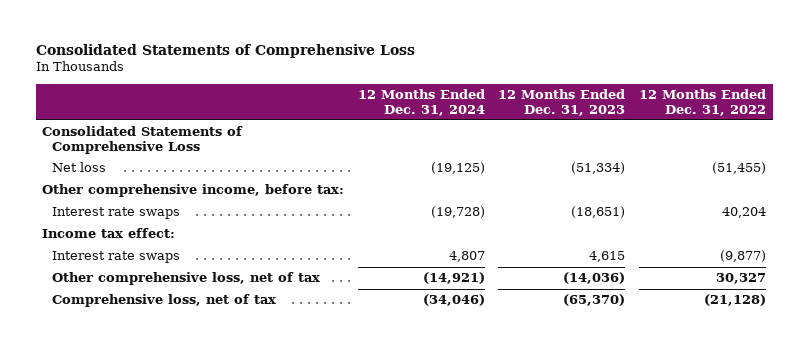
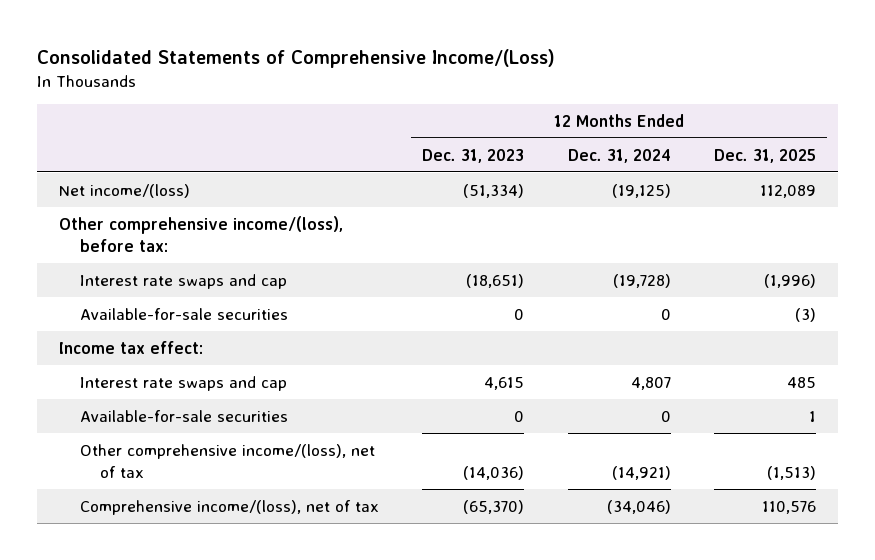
- Consolidated Statements of Comprehensive Loss
+ Consolidated Statements of Comprehensive Income/(Loss)
- | 12 Months Ended Dec. 31, 2024 | 12 Months Ended Dec. 31, 2023 | 12 Months Ended Dec. 31, 2022
+ | 12 Months Ended Dec. 31, 2023 | 12 Months Ended Dec. 31, 2024 | 12 Months Ended Dec. 31, 2025
- Consolidated Statements of Comprehensive Loss
- Net loss | (19,125) | (51,334) | (51,455)
- Other comprehensive income, before tax:
- Interest rate swaps | (19,728) | (18,651) | 40,204
+ Net income/(loss) | (51,334) | (19,125) | 112,089
+ Other comprehensive income/(loss), before tax:
+ Interest rate swaps and cap | (18,651) | (19,728) | (1,996)
+ Available-for-sale securities | 0 | 0 | (3)
- Interest rate swaps | 4,807 | 4,615 | (9,877)
- Other comprehensive loss, net of tax | (14,921) | (14,036) | 30,327
- Comprehensive loss, net of tax | (34,046) | (65,370) | (21,128)
+ Interest rate swaps and cap | 4,615 | 4,807 | 485
+ Available-for-sale securities | 0 | 0 | 1
+ Other comprehensive income/(loss), net of tax | (14,036) | (14,921) | (1,513)
+ Comprehensive income/(loss), net of tax | (65,370) | (34,046) | 110,576

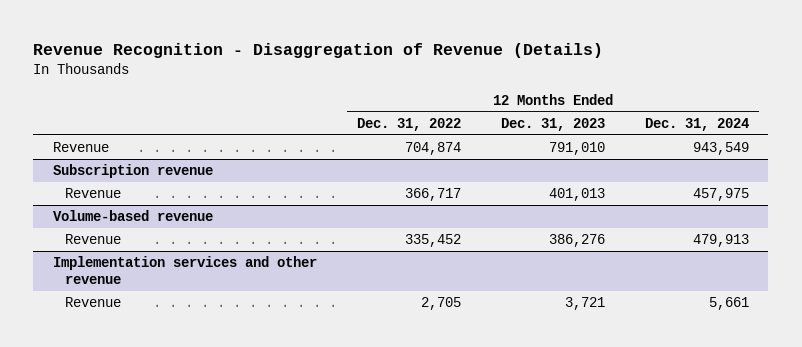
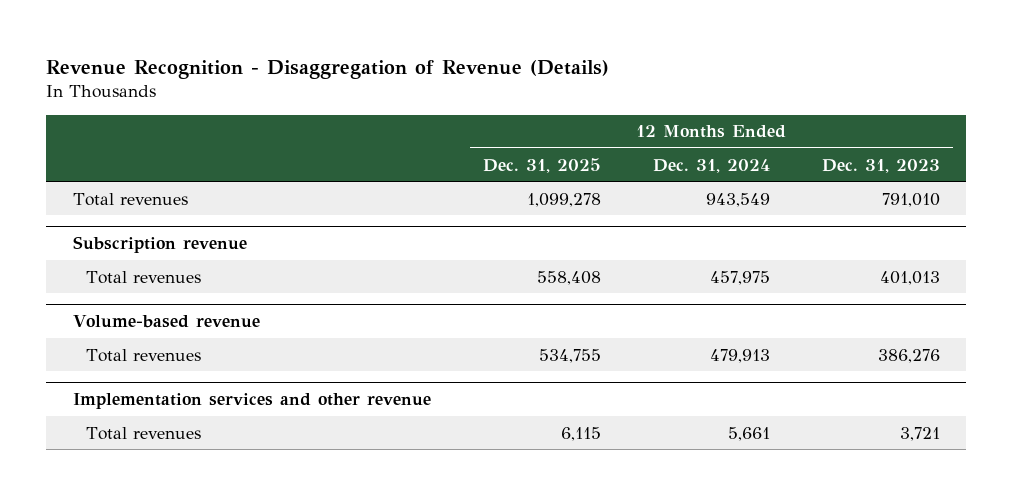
- | 12 Months Ended Dec. 31, 2022 | 12 Months Ended Dec. 31, 2023 | 12 Months Ended Dec. 31, 2024
+ | 12 Months Ended Dec. 31, 2025 | 12 Months Ended Dec. 31, 2024 | 12 Months Ended Dec. 31, 2023
- Revenue | 704,874 | 791,010 | 943,549
+ Total revenues | 1,099,278 | 943,549 | 791,010
@ Subscription revenue
- Revenue | 366,717 | 401,013 | 457,975
+ Total revenues | 558,408 | 457,975 | 401,013
@ Volume-based revenue
- Revenue | 335,452 | 386,276 | 479,913
+ Total revenues | 534,755 | 479,913 | 386,276
@ Implementation services and other revenue
- Revenue | 2,705 | 3,721 | 5,661
+ Total revenues | 6,115 | 5,661 | 3,721

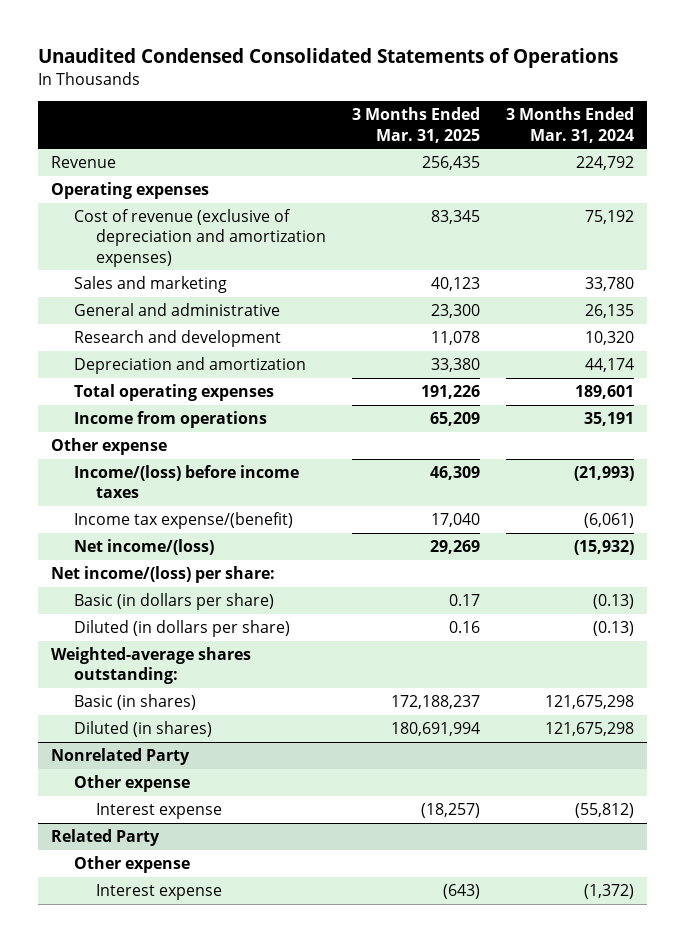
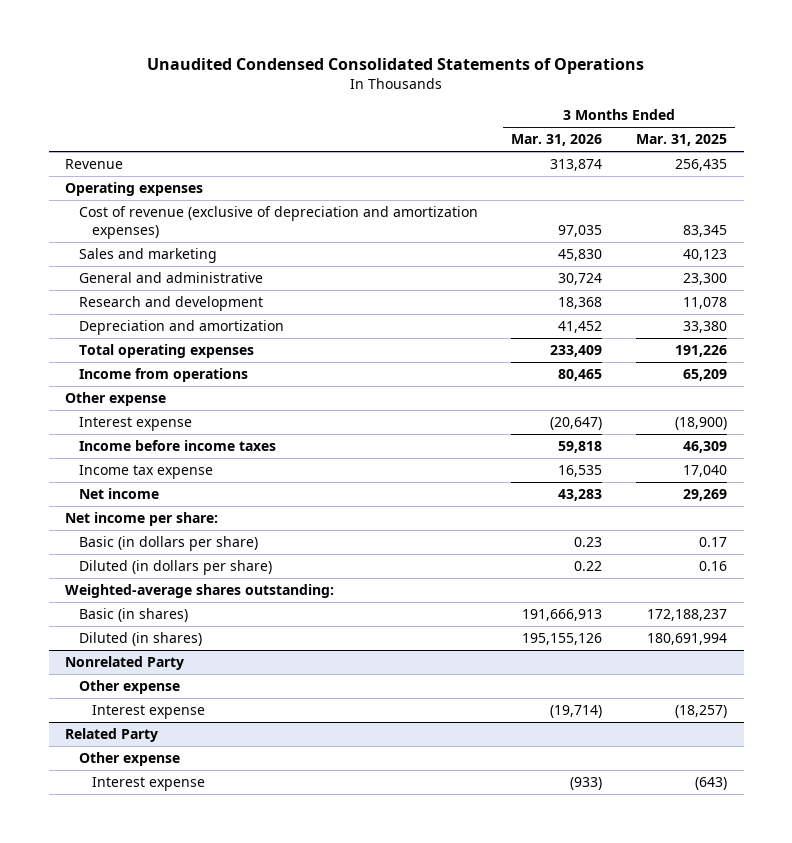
- | 3 Months Ended Mar. 31, 2025 | 3 Months Ended Mar. 31, 2024
+ | 3 Months Ended Mar. 31, 2026 | 3 Months Ended Mar. 31, 2025
- Income/(loss) before income taxes | 46,309 | (21,993)
- Income tax expense/(benefit) | 17,040 | (6,061)
- Net income/(loss) | 29,269 | (15,932)
- Net income/(loss) per share:
+ Interest expense | (20,647) | (18,900)
+ Income before income taxes | 59,818 | 46,309
+ Income tax expense | 16,535 | 17,040
+ Net income | 43,283 | 29,269
+ Net income per share:

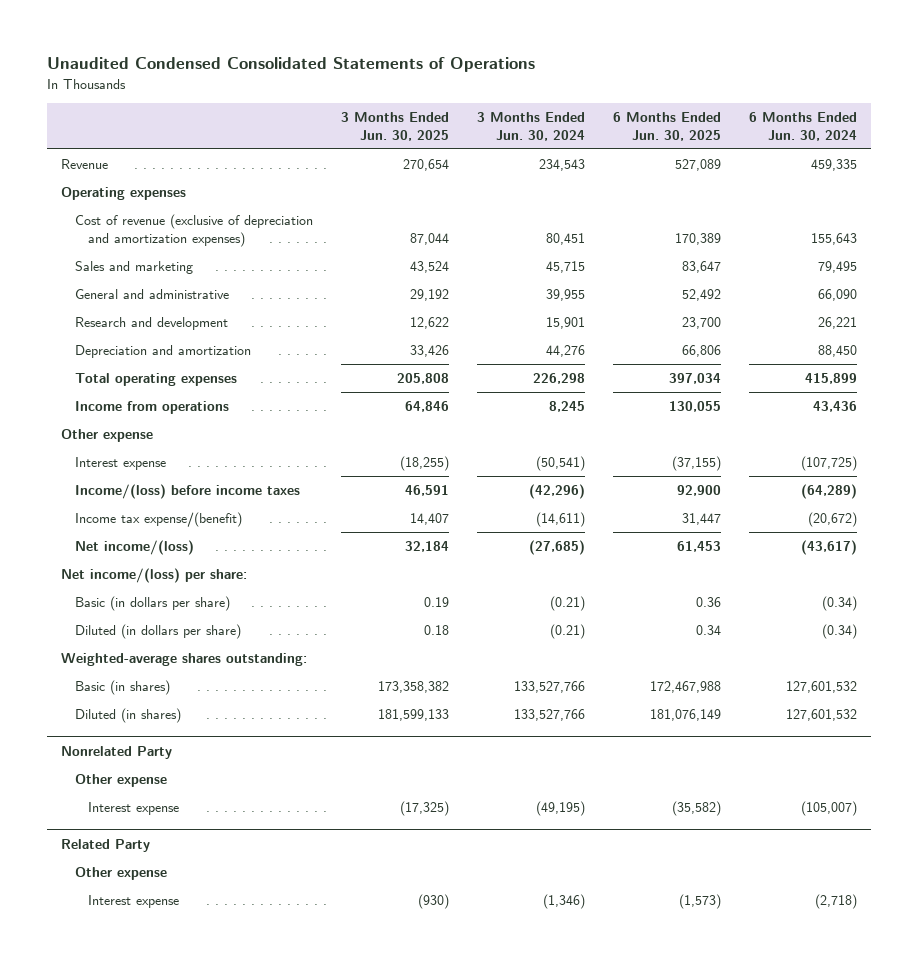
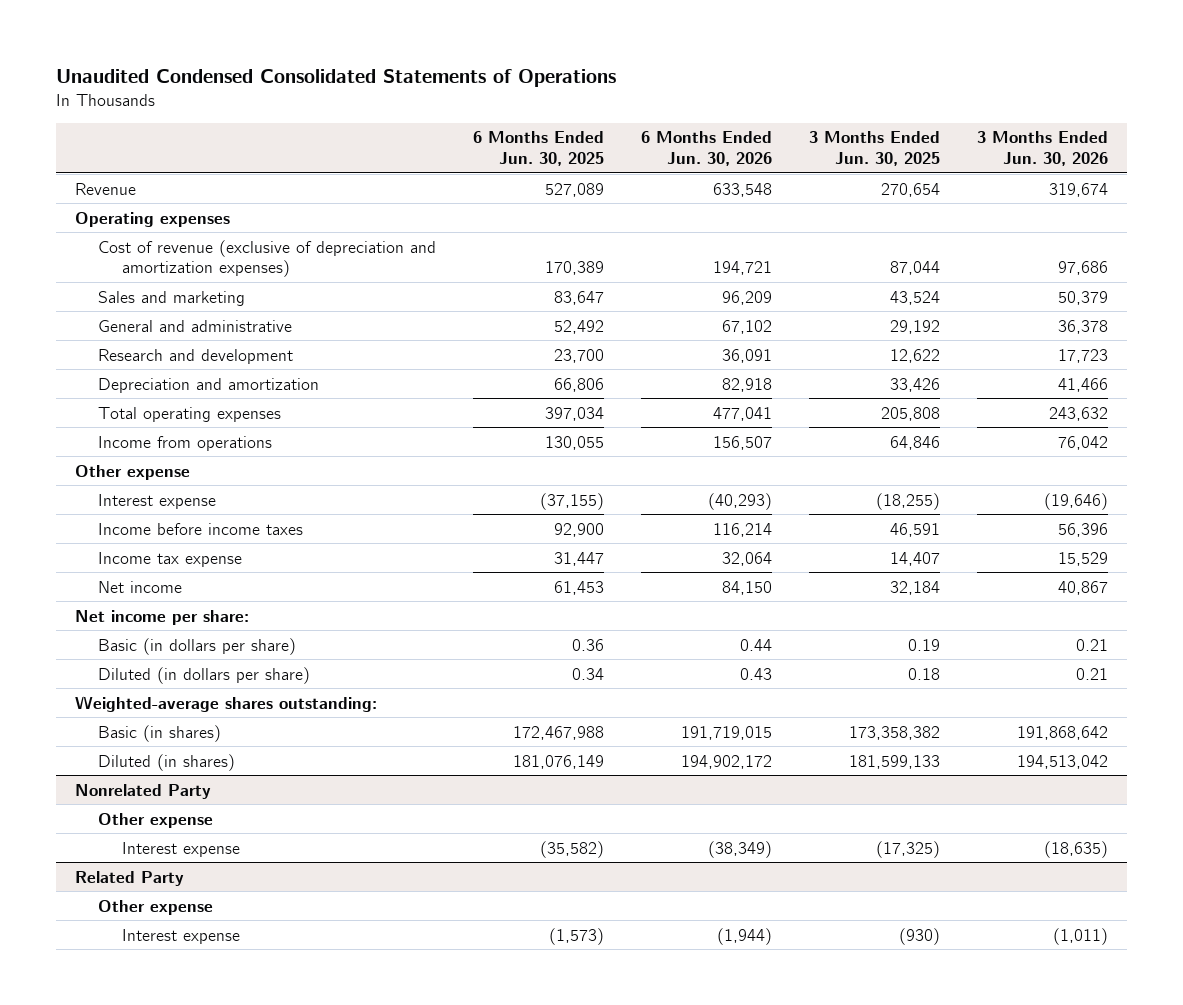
- | 3 Months Ended Jun. 30, 2025 | 3 Months Ended Jun. 30, 2024 | 6 Months Ended Jun. 30, 2025 | 6 Months Ended Jun. 30, 2024
+ | 6 Months Ended Jun. 30, 2025 | 6 Months Ended Jun. 30, 2026 | 3 Months Ended Jun. 30, 2025 | 3 Months Ended Jun. 30, 2026
- Income/(loss) before income taxes | 46,591 | (42,296) | 92,900 | (64,289)
- Income tax expense/(benefit) | 14,407 | (14,611) | 31,447 | (20,672)
- Net income/(loss) | 32,184 | (27,685) | 61,453 | (43,617)
- Net income/(loss) per share:
+ Income before income taxes | 92,900 | 116,214 | 46,591 | 56,396
+ Income tax expense | 31,447 | 32,064 | 14,407 | 15,529
+ Net income | 61,453 | 84,150 | 32,184 | 40,867
+ Net income per share:

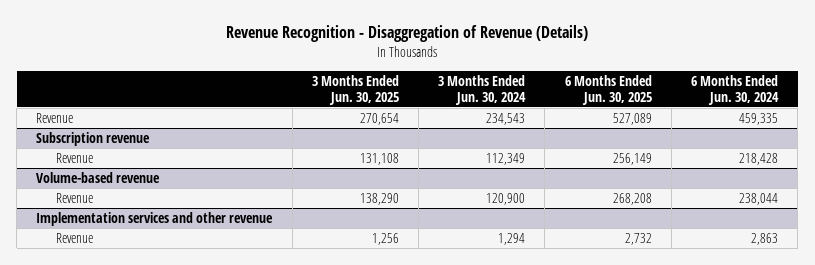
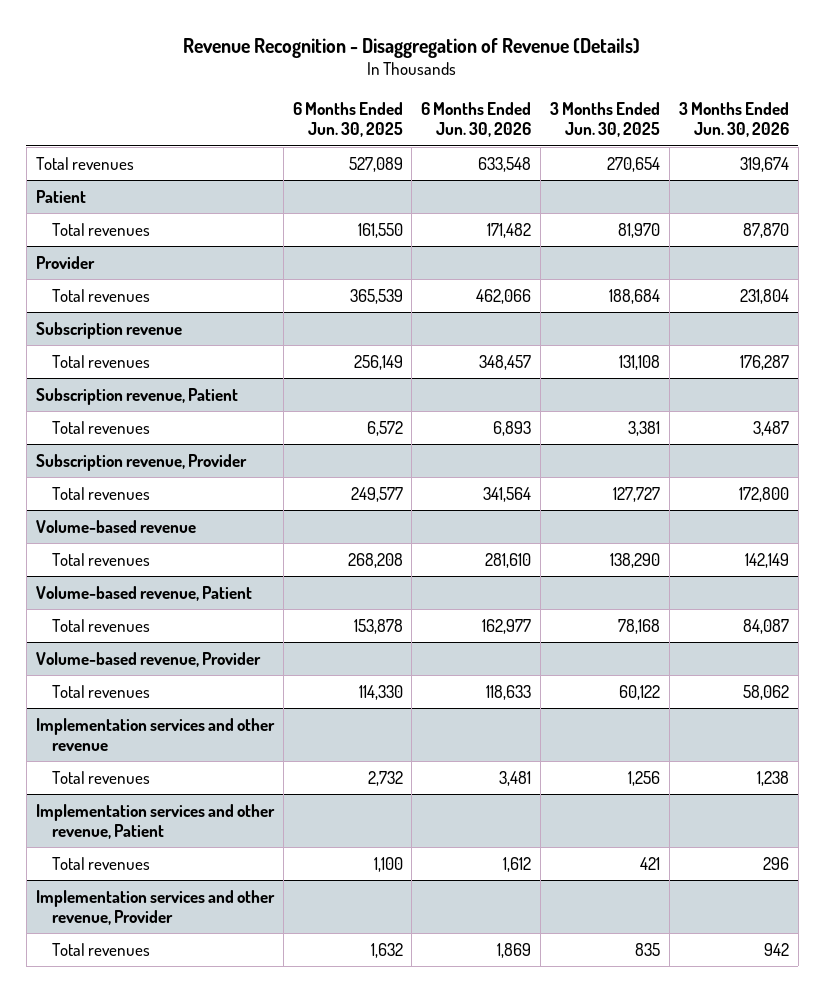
- | 3 Months Ended Jun. 30, 2025 | 3 Months Ended Jun. 30, 2024 | 6 Months Ended Jun. 30, 2025 | 6 Months Ended Jun. 30, 2024
+ | 6 Months Ended Jun. 30, 2025 | 6 Months Ended Jun. 30, 2026 | 3 Months Ended Jun. 30, 2025 | 3 Months Ended Jun. 30, 2026
- Revenue | 270,654 | 234,543 | 527,089 | 459,335
+ Total revenues | 527,089 | 633,548 | 270,654 | 319,674
+ Patient
+ Total revenues | 161,550 | 171,482 | 81,970 | 87,870
+ Provider
+ Total revenues | 365,539 | 462,066 | 188,684 | 231,804
@ Subscription revenue
- Revenue | 131,108 | 112,349 | 256,149 | 218,428
+ Total revenues | 256,149 | 348,457 | 131,108 | 176,287
+ Subscription revenue, Patient
+ Total revenues | 6,572 | 6,893 | 3,381 | 3,487
+ Subscription revenue, Provider
+ Total revenues | 249,577 | 341,564 | 127,727 | 172,800
@ Volume-based revenue
- Revenue | 138,290 | 120,900 | 268,208 | 238,044
+ Total revenues | 268,208 | 281,610 | 138,290 | 142,149
+ Volume-based revenue, Patient
+ Total revenues | 153,878 | 162,977 | 78,168 | 84,087
+ Volume-based revenue, Provider
+ Total revenues | 114,330 | 118,633 | 60,122 | 58,062
@ Implementation services and other revenue
- Revenue | 1,256 | 1,294 | 2,732 | 2,863
+ Total revenues | 2,732 | 3,481 | 1,256 | 1,238
+ Implementation services and other revenue, Patient
+ Total revenues | 1,100 | 1,612 | 421 | 296
+ Implementation services and other revenue, Provider
+ Total revenues | 1,632 | 1,869 | 835 | 942

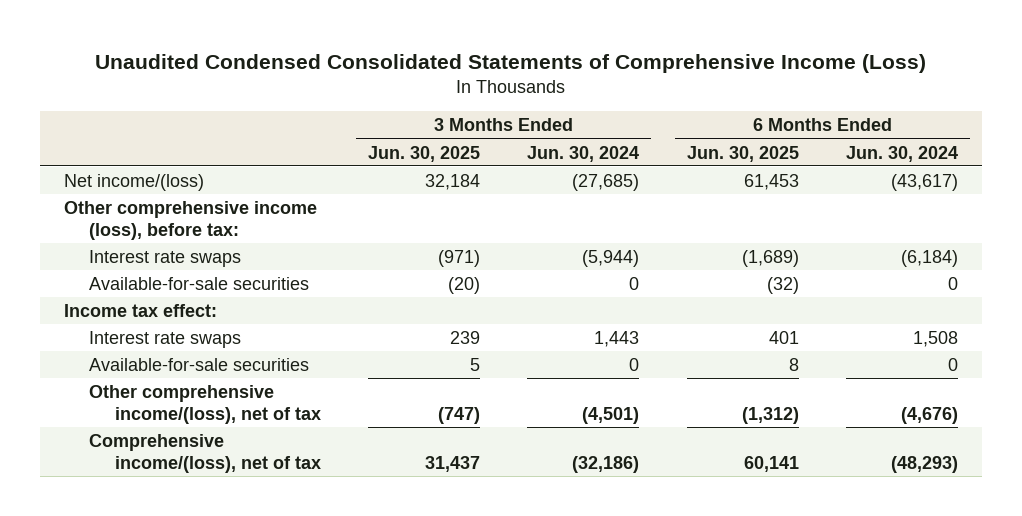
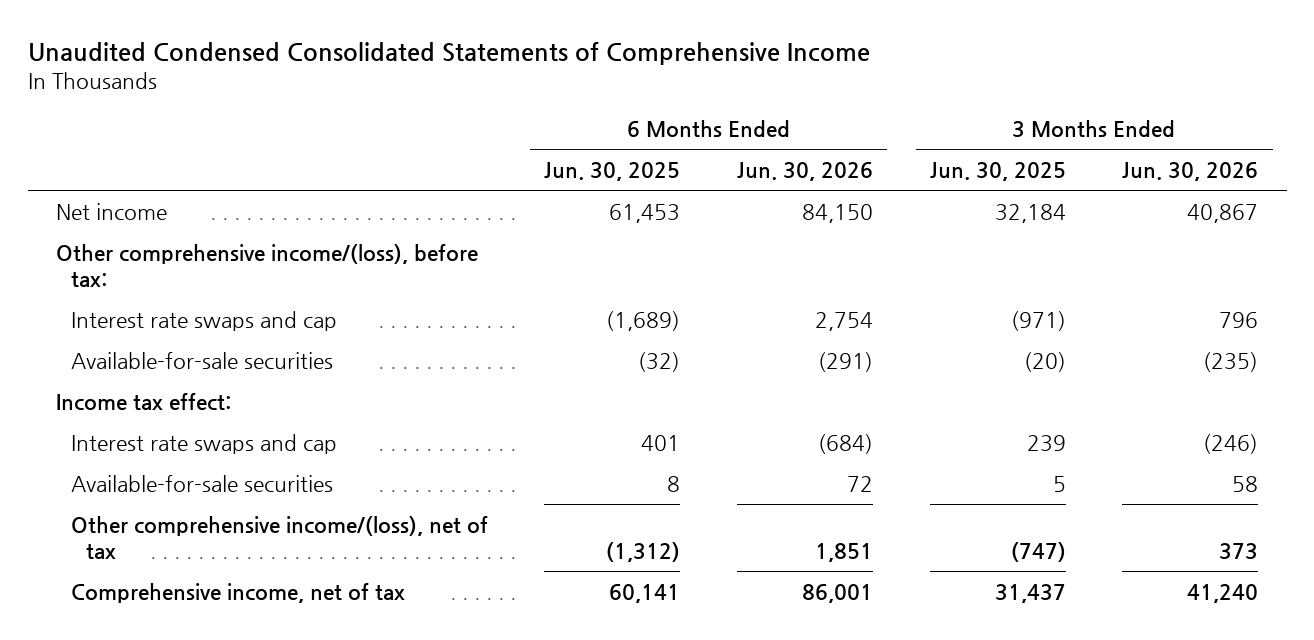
- Unaudited Condensed Consolidated Statements of Comprehensive Income (Loss)
+ Unaudited Condensed Consolidated Statements of Comprehensive Income
- | 3 Months Ended Jun. 30, 2025 | 3 Months Ended Jun. 30, 2024 | 6 Months Ended Jun. 30, 2025 | 6 Months Ended Jun. 30, 2024
+ | 6 Months Ended Jun. 30, 2025 | 6 Months Ended Jun. 30, 2026 | 3 Months Ended Jun. 30, 2025 | 3 Months Ended Jun. 30, 2026
- Net income/(loss) | 32,184 | (27,685) | 61,453 | (43,617)
- Other comprehensive income (loss), before tax:
- Interest rate swaps | (971) | (5,944) | (1,689) | (6,184)
+ Net income | 61,453 | 84,150 | 32,184 | 40,867
+ Other comprehensive income/(loss), before tax:
+ Interest rate swaps and cap | (1,689) | 2,754 | (971) | 796
- Interest rate swaps | 239 | 1,443 | 401 | 1,508
+ Interest rate swaps and cap | 401 | (684) | 239 | (246)
- Comprehensive income/(loss), net of tax | 31,437 | (32,186) | 60,141 | (48,293)
+ Comprehensive income, net of tax | 60,141 | 86,001 | 31,437 | 41,240

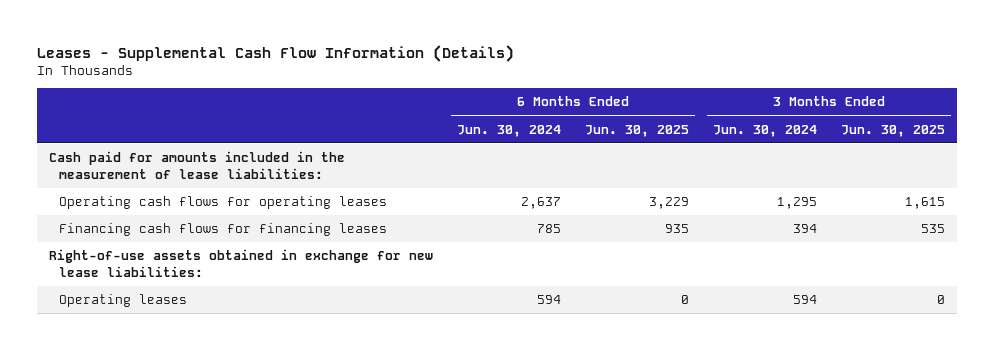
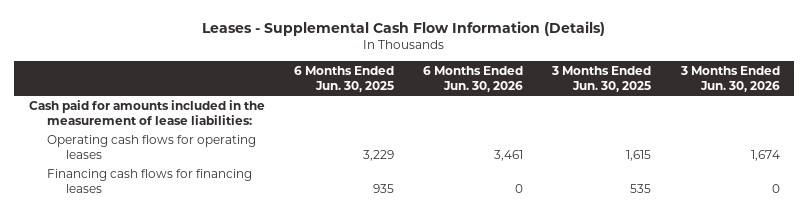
- | 6 Months Ended Jun. 30, 2024 | 6 Months Ended Jun. 30, 2025 | 3 Months Ended Jun. 30, 2024 | 3 Months Ended Jun. 30, 2025
+ | 6 Months Ended Jun. 30, 2025 | 6 Months Ended Jun. 30, 2026 | 3 Months Ended Jun. 30, 2025 | 3 Months Ended Jun. 30, 2026
- Right-of-use assets obtained in exchange for new lease liabilities:
- Operating leases | 594 | 0 | 594 | 0

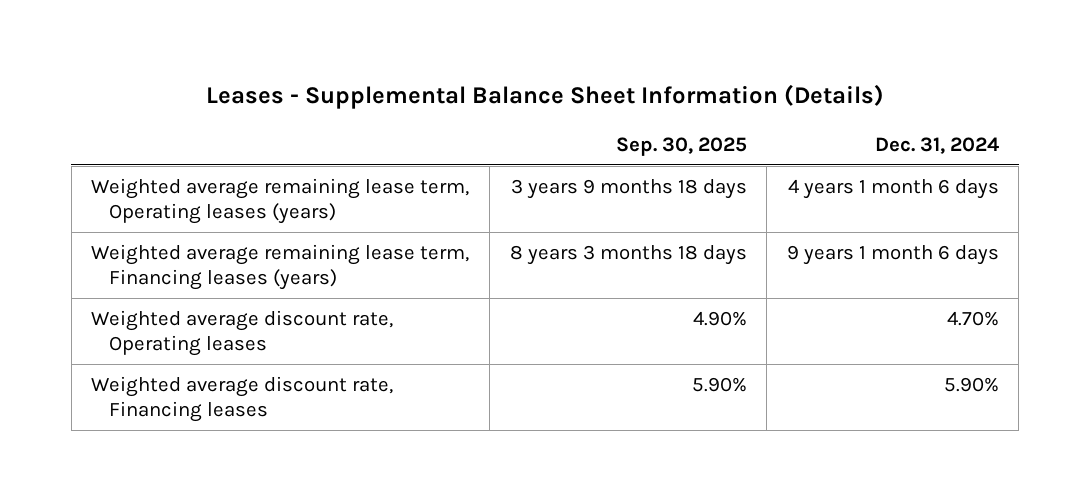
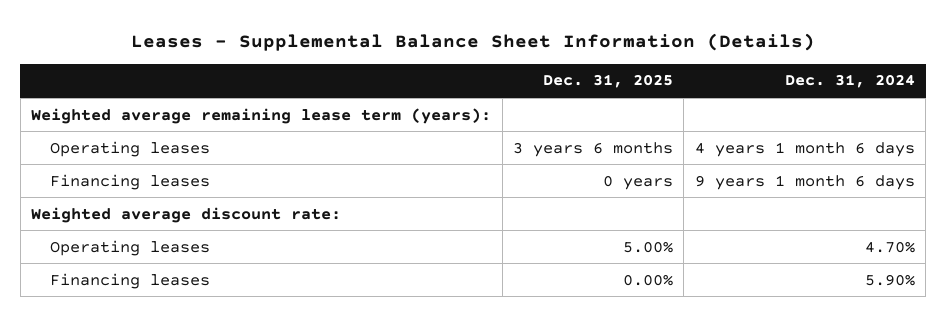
- | Sep. 30, 2025 | Dec. 31, 2024
+ | Dec. 31, 2025 | Dec. 31, 2024
- Weighted average remaining lease term, Operating leases (years) | 3 years 9 months 18 days | 4 years 1 month 6 days
- Weighted average remaining lease term, Financing leases (years) | 8 years 3 months 18 days | 9 years 1 month 6 days
- Weighted average discount rate, Operating leases | 4.90% | 4.70%
- Weighted average discount rate, Financing leases | 5.90% | 5.90%
+ Weighted average remaining lease term (years):
+ Operating leases | 3 years 6 months | 4 years 1 month 6 days
+ Financing leases | 0 years | 9 years 1 month 6 days
+ Weighted average discount rate:
+ Operating leases | 5.00% | 4.70%
+ Financing leases | 0.00% | 5.90%

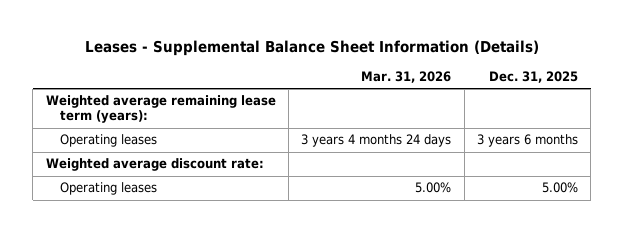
- | Dec. 31, 2025 | Dec. 31, 2024
+ | Mar. 31, 2026 | Dec. 31, 2025
- Financing leases | 0 years | 9 years 1 month 6 days
- Financing leases | 0.00% | 5.90%

